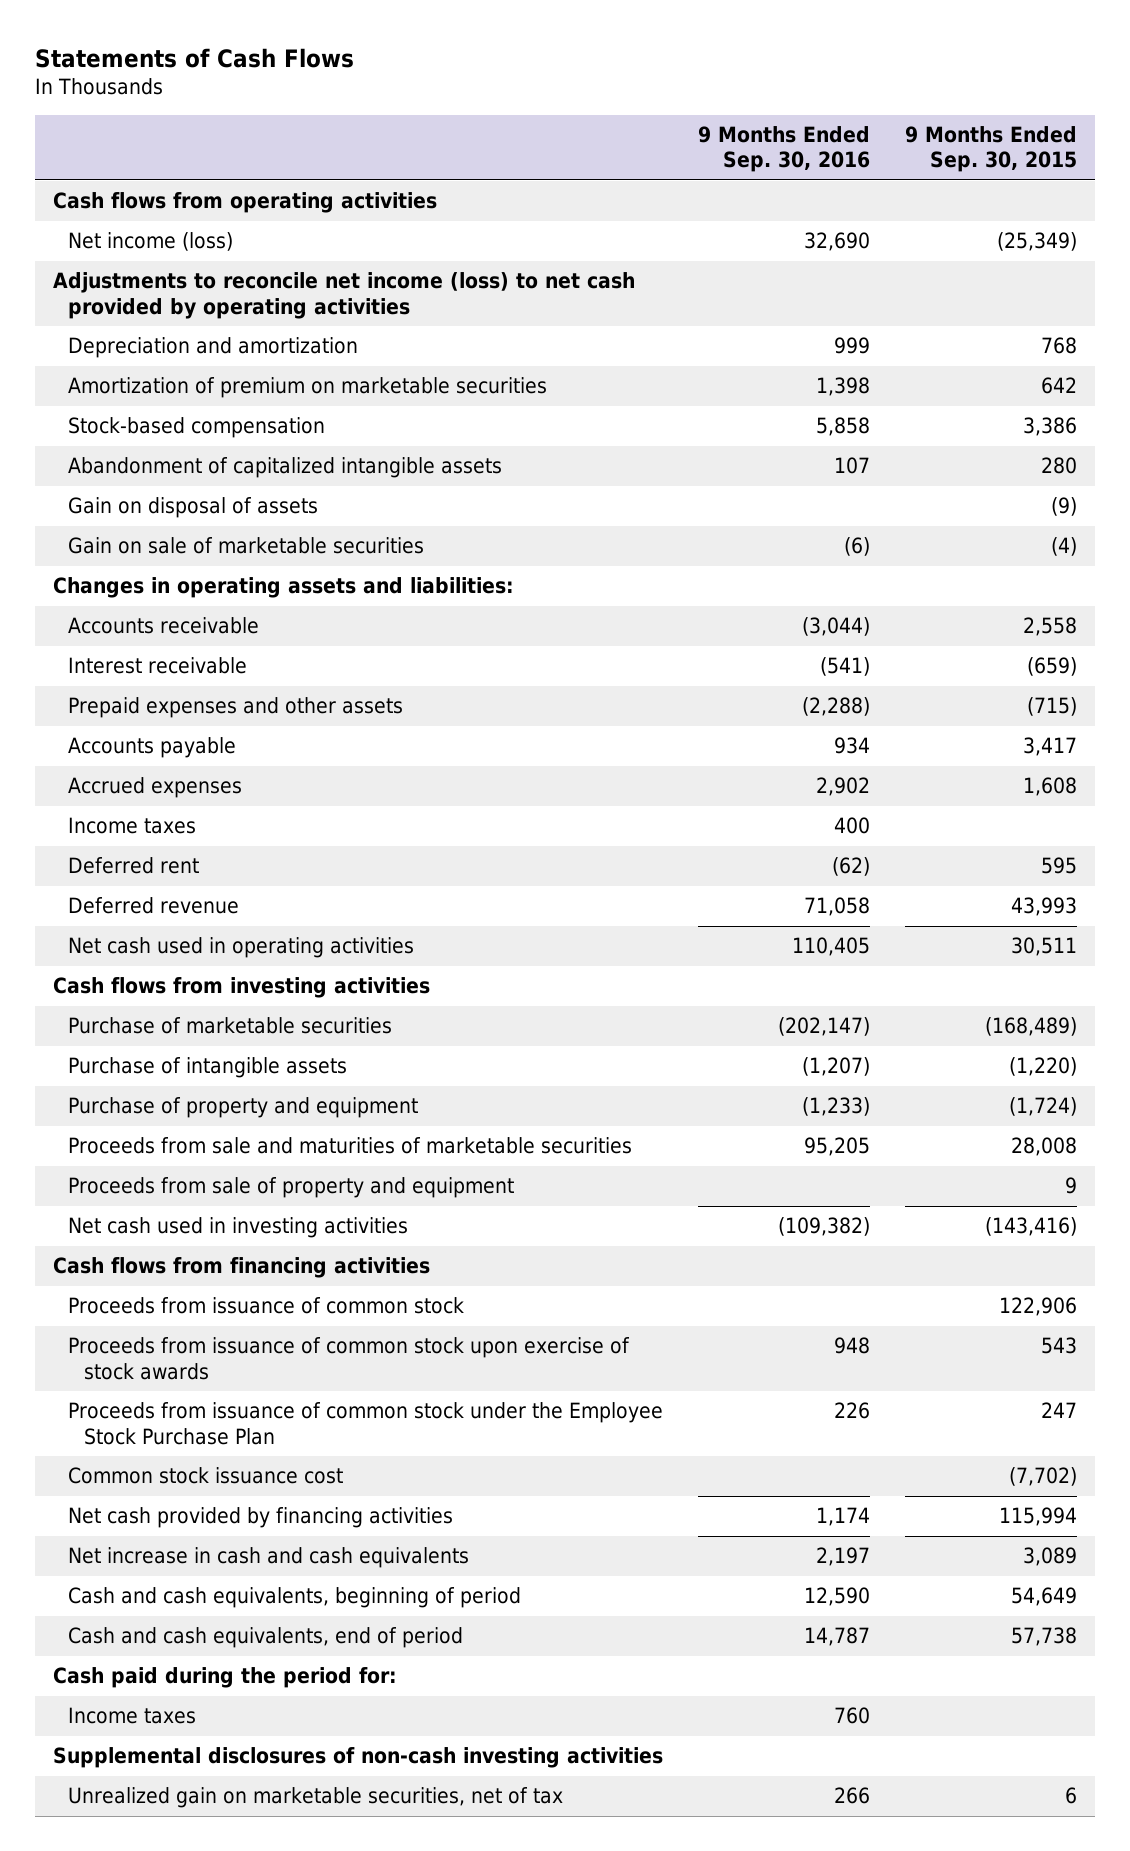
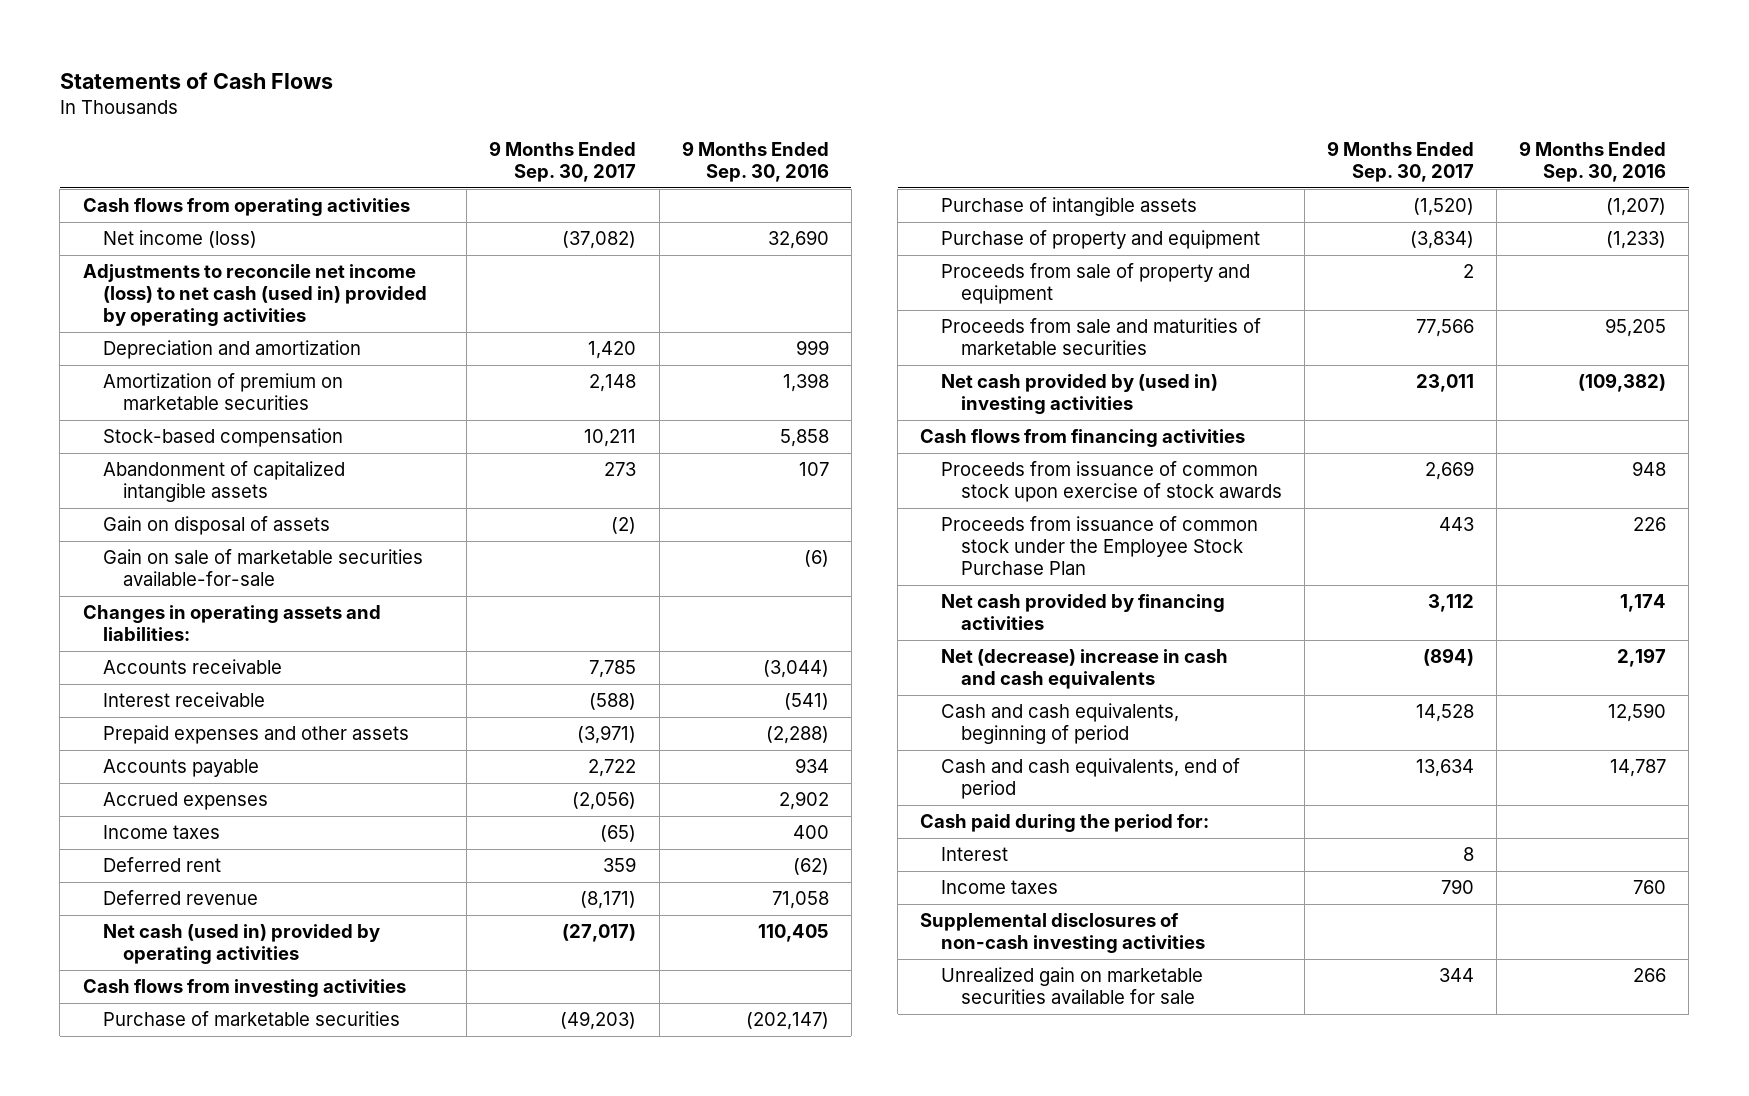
- | 9 Months Ended Sep. 30, 2016 | 9 Months Ended Sep. 30, 2015
+ | 9 Months Ended Sep. 30, 2017 | 9 Months Ended Sep. 30, 2016
- Adjustments to reconcile net income (loss) to net cash provided by operating activities
+ Adjustments to reconcile net income (loss) to net cash (used in) provided by operating activities
- Gain on sale of marketable securities | (6) | (4)
+ Gain on sale of marketable securities available-for-sale | | (6)
- Net cash used in operating activities | 110,405 | 30,511
+ Net cash (used in) provided by operating activities | (27,017) | 110,405
- Net cash used in investing activities | (109,382) | (143,416)
moved down: Proceeds from sale and maturities of marketable securities | 77,566 | 95,205
+ Net cash provided by (used in) investing activities | 23,011 | (109,382)
- Proceeds from issuance of common stock | | 122,906
- Common stock issuance cost | | (7,702)
- Net increase in cash and cash equivalents | 2,197 | 3,089
+ Net (decrease) increase in cash and cash equivalents | (894) | 2,197
+ Interest | 8 |
- Unrealized gain on marketable securities, net of tax | 266 | 6
+ Unrealized gain on marketable securities available for sale | 344 | 266

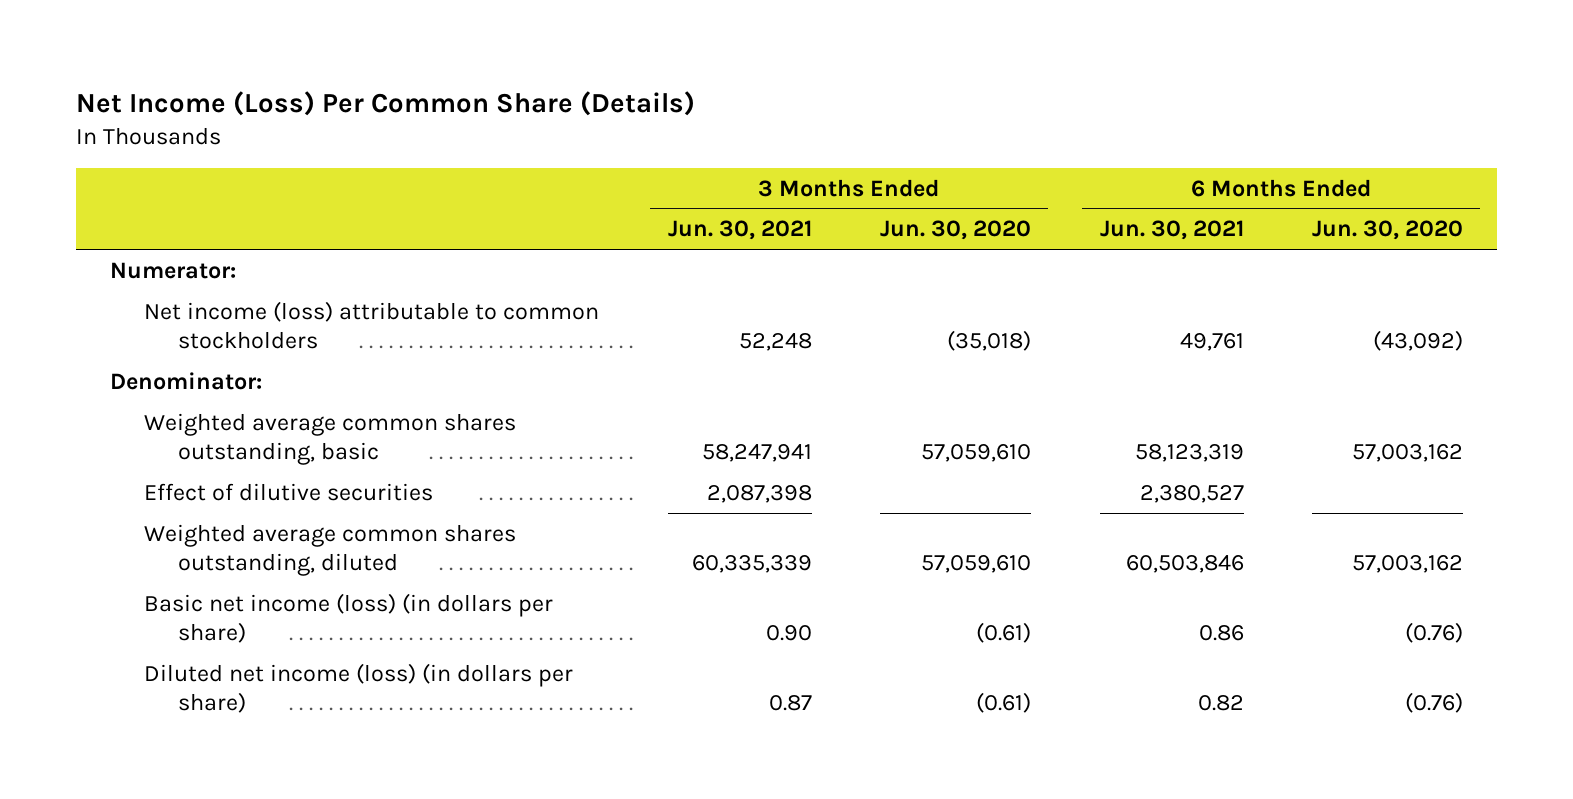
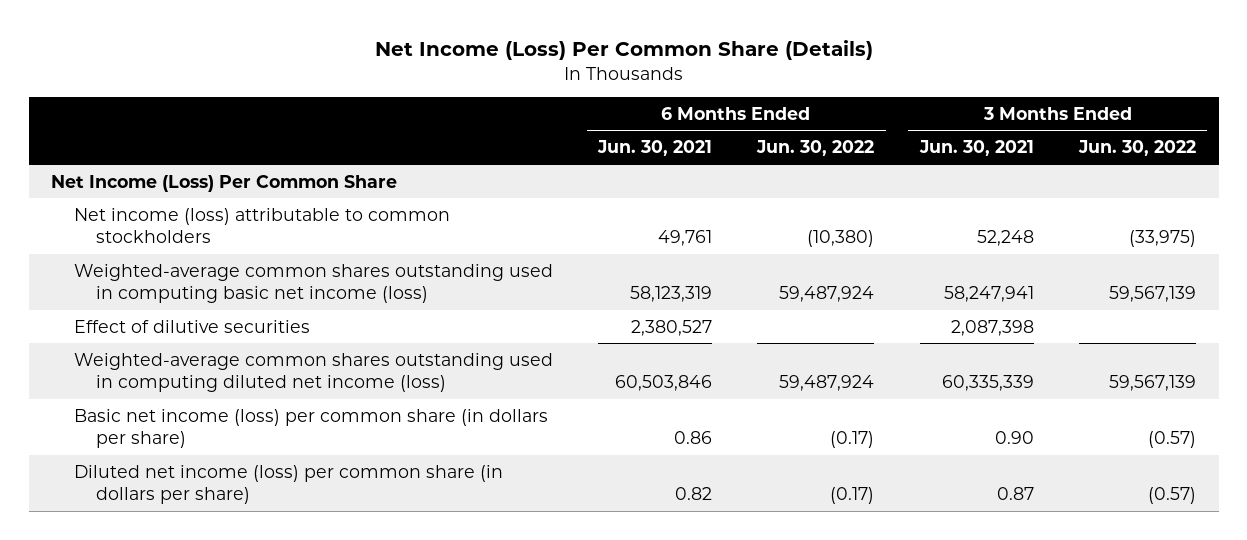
- | 3 Months Ended Jun. 30, 2021 | 3 Months Ended Jun. 30, 2020 | 6 Months Ended Jun. 30, 2021 | 6 Months Ended Jun. 30, 2020
+ | 6 Months Ended Jun. 30, 2021 | 6 Months Ended Jun. 30, 2022 | 3 Months Ended Jun. 30, 2021 | 3 Months Ended Jun. 30, 2022
- Numerator:
+ Net Income (Loss) Per Common Share
- Denominator:
- Weighted average common shares outstanding, basic | 58,247,941 | 57,059,610 | 58,123,319 | 57,003,162
+ Weighted-average common shares outstanding used in computing basic net income (loss) | 58,123,319 | 59,487,924 | 58,247,941 | 59,567,139
- Weighted average common shares outstanding, diluted | 60,335,339 | 57,059,610 | 60,503,846 | 57,003,162
- Basic net income (loss) (in dollars per share) | 0.90 | (0.61) | 0.86 | (0.76)
- Diluted net income (loss) (in dollars per share) | 0.87 | (0.61) | 0.82 | (0.76)
+ Weighted-average common shares outstanding used in computing diluted net income (loss) | 60,503,846 | 59,487,924 | 60,335,339 | 59,567,139
+ Basic net income (loss) per common share (in dollars per share) | 0.86 | (0.17) | 0.90 | (0.57)
+ Diluted net income (loss) per common share (in dollars per share) | 0.82 | (0.17) | 0.87 | (0.57)

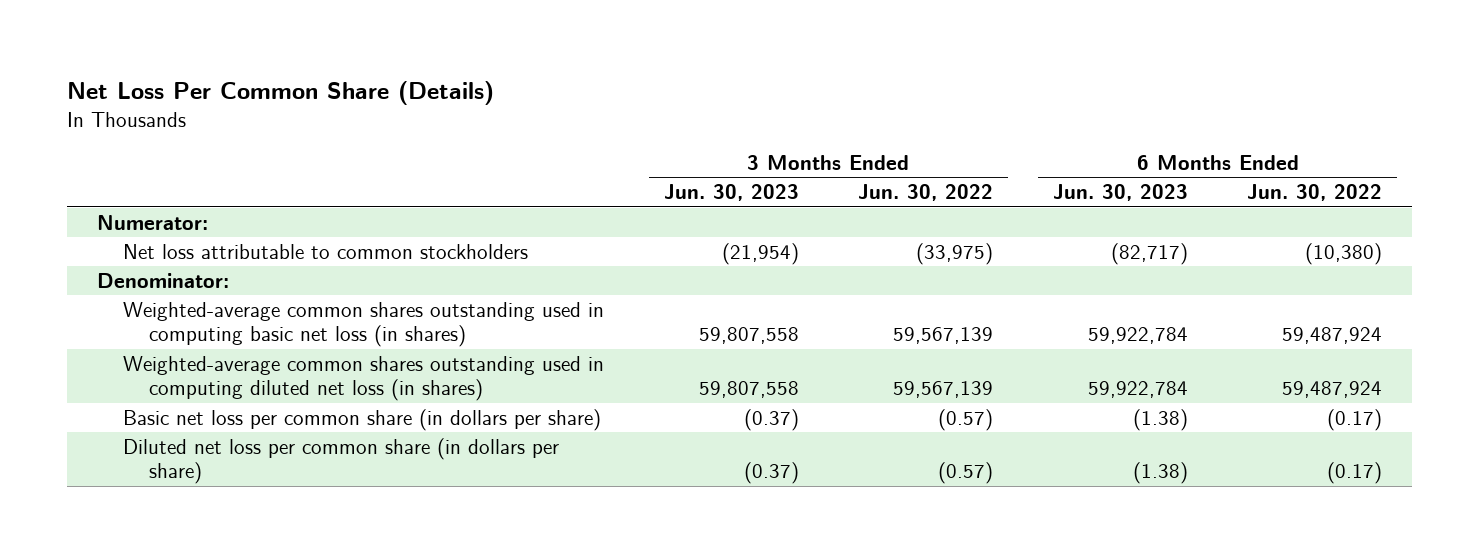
- Net Income (Loss) Per Common Share (Details)
+ Net Loss Per Common Share (Details)
- | 6 Months Ended Jun. 30, 2021 | 6 Months Ended Jun. 30, 2022 | 3 Months Ended Jun. 30, 2021 | 3 Months Ended Jun. 30, 2022
+ | 3 Months Ended Jun. 30, 2023 | 3 Months Ended Jun. 30, 2022 | 6 Months Ended Jun. 30, 2023 | 6 Months Ended Jun. 30, 2022
- Net Income (Loss) Per Common Share
- Net income (loss) attributable to common stockholders | 49,761 | (10,380) | 52,248 | (33,975)
- Weighted-average common shares outstanding used in computing basic net income (loss) | 58,123,319 | 59,487,924 | 58,247,941 | 59,567,139
- Effect of dilutive securities | 2,380,527 | | 2,087,398 |
- Weighted-average common shares outstanding used in computing diluted net income (loss) | 60,503,846 | 59,487,924 | 60,335,339 | 59,567,139
- Basic net income (loss) per common share (in dollars per share) | 0.86 | (0.17) | 0.90 | (0.57)
- Diluted net income (loss) per common share (in dollars per share) | 0.82 | (0.17) | 0.87 | (0.57)
+ Numerator:
+ Net loss attributable to common stockholders | (21,954) | (33,975) | (82,717) | (10,380)
+ Denominator:
+ Weighted-average common shares outstanding used in computing basic net loss (in shares) | 59,807,558 | 59,567,139 | 59,922,784 | 59,487,924
+ Weighted-average common shares outstanding used in computing diluted net loss (in shares) | 59,807,558 | 59,567,139 | 59,922,784 | 59,487,924
+ Basic net loss per common share (in dollars per share) | (0.37) | (0.57) | (1.38) | (0.17)
+ Diluted net loss per common share (in dollars per share) | (0.37) | (0.57) | (1.38) | (0.17)

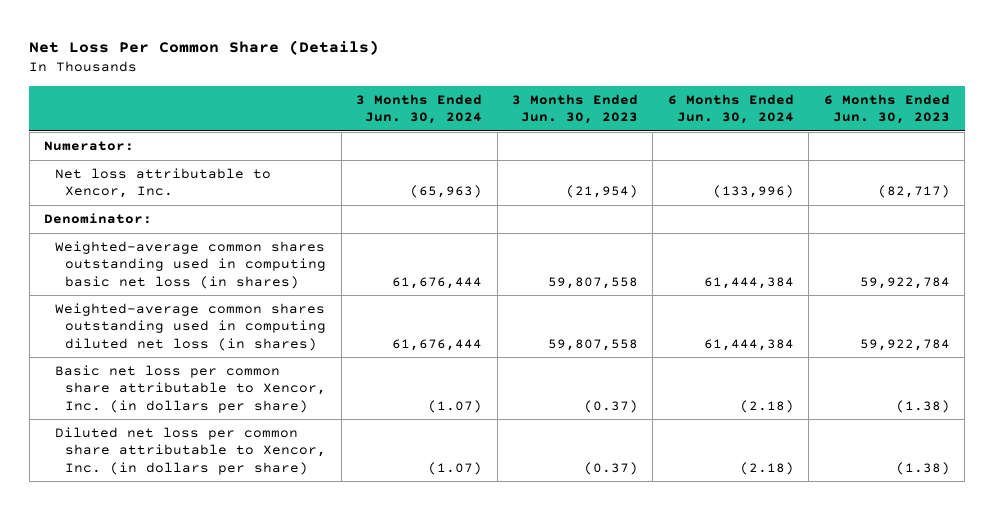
- | 3 Months Ended Jun. 30, 2023 | 3 Months Ended Jun. 30, 2022 | 6 Months Ended Jun. 30, 2023 | 6 Months Ended Jun. 30, 2022
+ | 3 Months Ended Jun. 30, 2024 | 3 Months Ended Jun. 30, 2023 | 6 Months Ended Jun. 30, 2024 | 6 Months Ended Jun. 30, 2023
- Net loss attributable to common stockholders | (21,954) | (33,975) | (82,717) | (10,380)
+ Net loss attributable to Xencor, Inc. | (65,963) | (21,954) | (133,996) | (82,717)
- Basic net loss per common share (in dollars per share) | (0.37) | (0.57) | (1.38) | (0.17)
- Diluted net loss per common share (in dollars per share) | (0.37) | (0.57) | (1.38) | (0.17)
+ Basic net loss per common share attributable to Xencor, Inc. (in dollars per share) | (1.07) | (0.37) | (2.18) | (1.38)
+ Diluted net loss per common share attributable to Xencor, Inc. (in dollars per share) | (1.07) | (0.37) | (2.18) | (1.38)

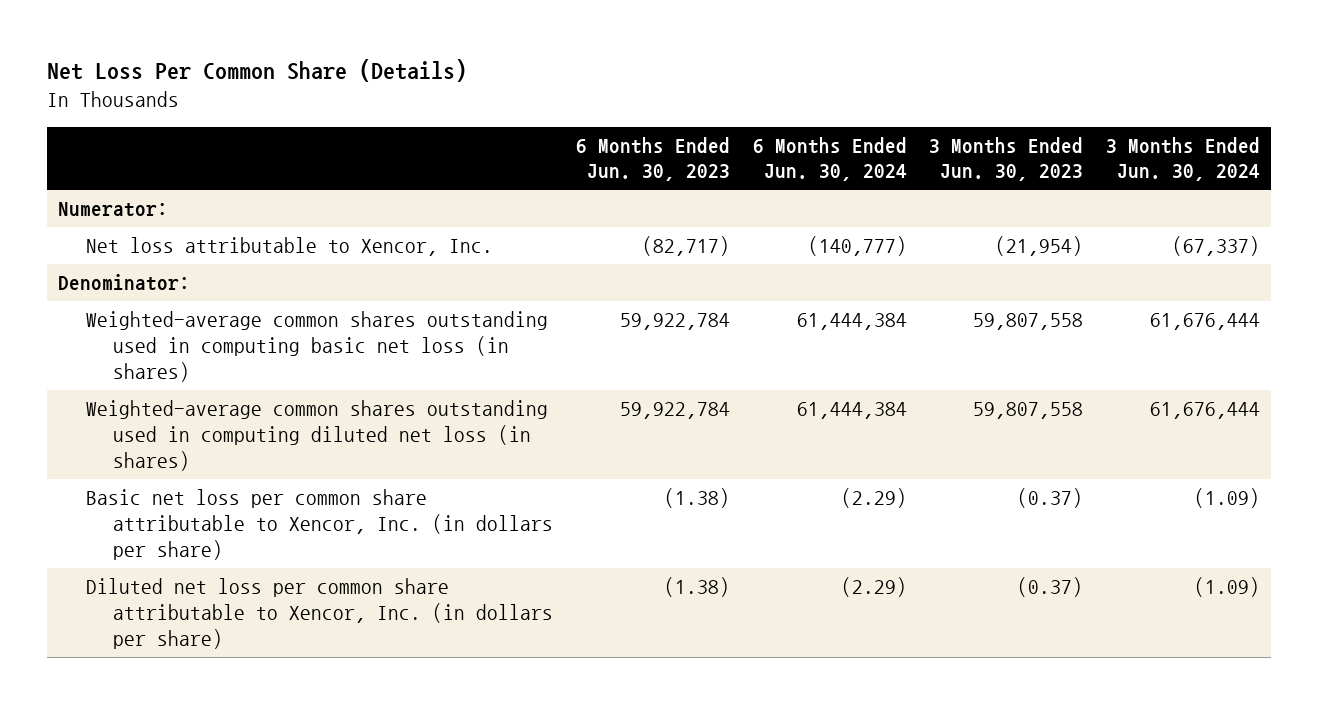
- | 3 Months Ended Jun. 30, 2024 | 3 Months Ended Jun. 30, 2023 | 6 Months Ended Jun. 30, 2024 | 6 Months Ended Jun. 30, 2023
+ | 6 Months Ended Jun. 30, 2023 | 6 Months Ended Jun. 30, 2024 | 3 Months Ended Jun. 30, 2023 | 3 Months Ended Jun. 30, 2024
- Net loss attributable to Xencor, Inc. | (65,963) | (21,954) | (133,996) | (82,717)
+ Net loss attributable to Xencor, Inc. | (82,717) | (140,777) | (21,954) | (67,337)
- Basic net loss per common share attributable to Xencor, Inc. (in dollars per share) | (1.07) | (0.37) | (2.18) | (1.38)
- Diluted net loss per common share attributable to Xencor, Inc. (in dollars per share) | (1.07) | (0.37) | (2.18) | (1.38)
+ Basic net loss per common share attributable to Xencor, Inc. (in dollars per share) | (1.38) | (2.29) | (0.37) | (1.09)
+ Diluted net loss per common share attributable to Xencor, Inc. (in dollars per share) | (1.38) | (2.29) | (0.37) | (1.09)

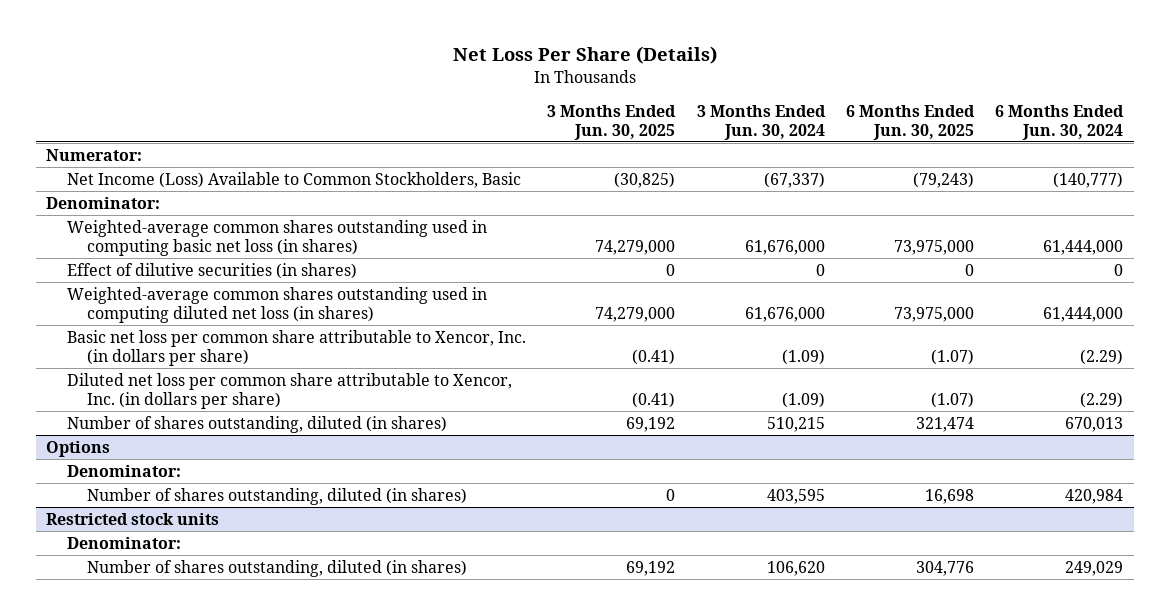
- Net Loss Per Common Share (Details)
+ Net Loss Per Share (Details)
- | 6 Months Ended Jun. 30, 2023 | 6 Months Ended Jun. 30, 2024 | 3 Months Ended Jun. 30, 2023 | 3 Months Ended Jun. 30, 2024
+ | 3 Months Ended Jun. 30, 2025 | 3 Months Ended Jun. 30, 2024 | 6 Months Ended Jun. 30, 2025 | 6 Months Ended Jun. 30, 2024
- Net loss attributable to Xencor, Inc. | (82,717) | (140,777) | (21,954) | (67,337)
+ Net Income (Loss) Available to Common Stockholders, Basic | (30,825) | (67,337) | (79,243) | (140,777)
- Weighted-average common shares outstanding used in computing basic net loss (in shares) | 59,922,784 | 61,444,384 | 59,807,558 | 61,676,444
- Weighted-average common shares outstanding used in computing diluted net loss (in shares) | 59,922,784 | 61,444,384 | 59,807,558 | 61,676,444
+ Weighted-average common shares outstanding used in computing basic net loss (in shares) | 74,279,000 | 61,676,000 | 73,975,000 | 61,444,000
+ Effect of dilutive securities (in shares) | 0 | 0 | 0 | 0
+ Weighted-average common shares outstanding used in computing diluted net loss (in shares) | 74,279,000 | 61,676,000 | 73,975,000 | 61,444,000
+ Number of shares outstanding, diluted (in shares) | 69,192 | 510,215 | 321,474 | 670,013
+ Options
+ Denominator:
+ Number of shares outstanding, diluted (in shares) | 0 | 403,595 | 16,698 | 420,984
+ Restricted stock units
+ Denominator:
+ Number of shares outstanding, diluted (in shares) | 69,192 | 106,620 | 304,776 | 249,029

